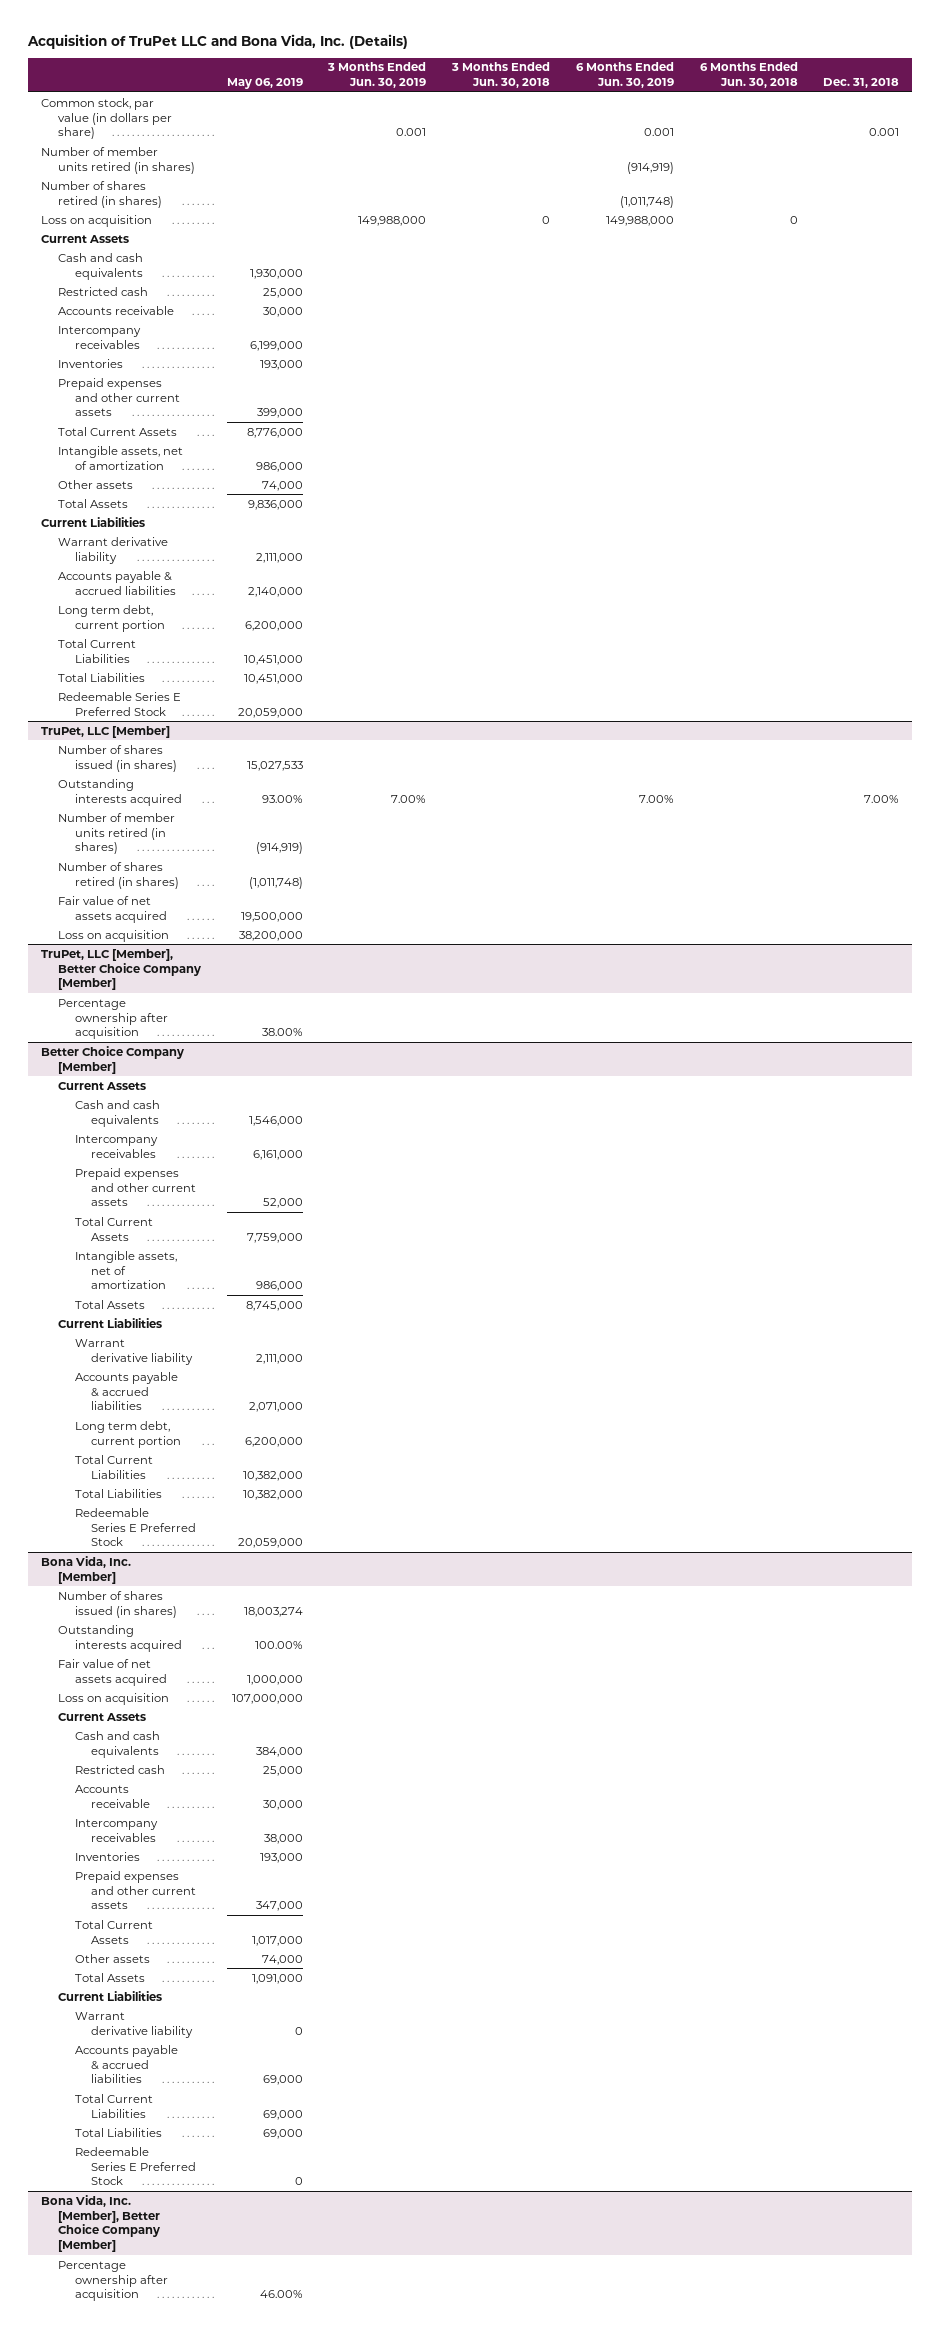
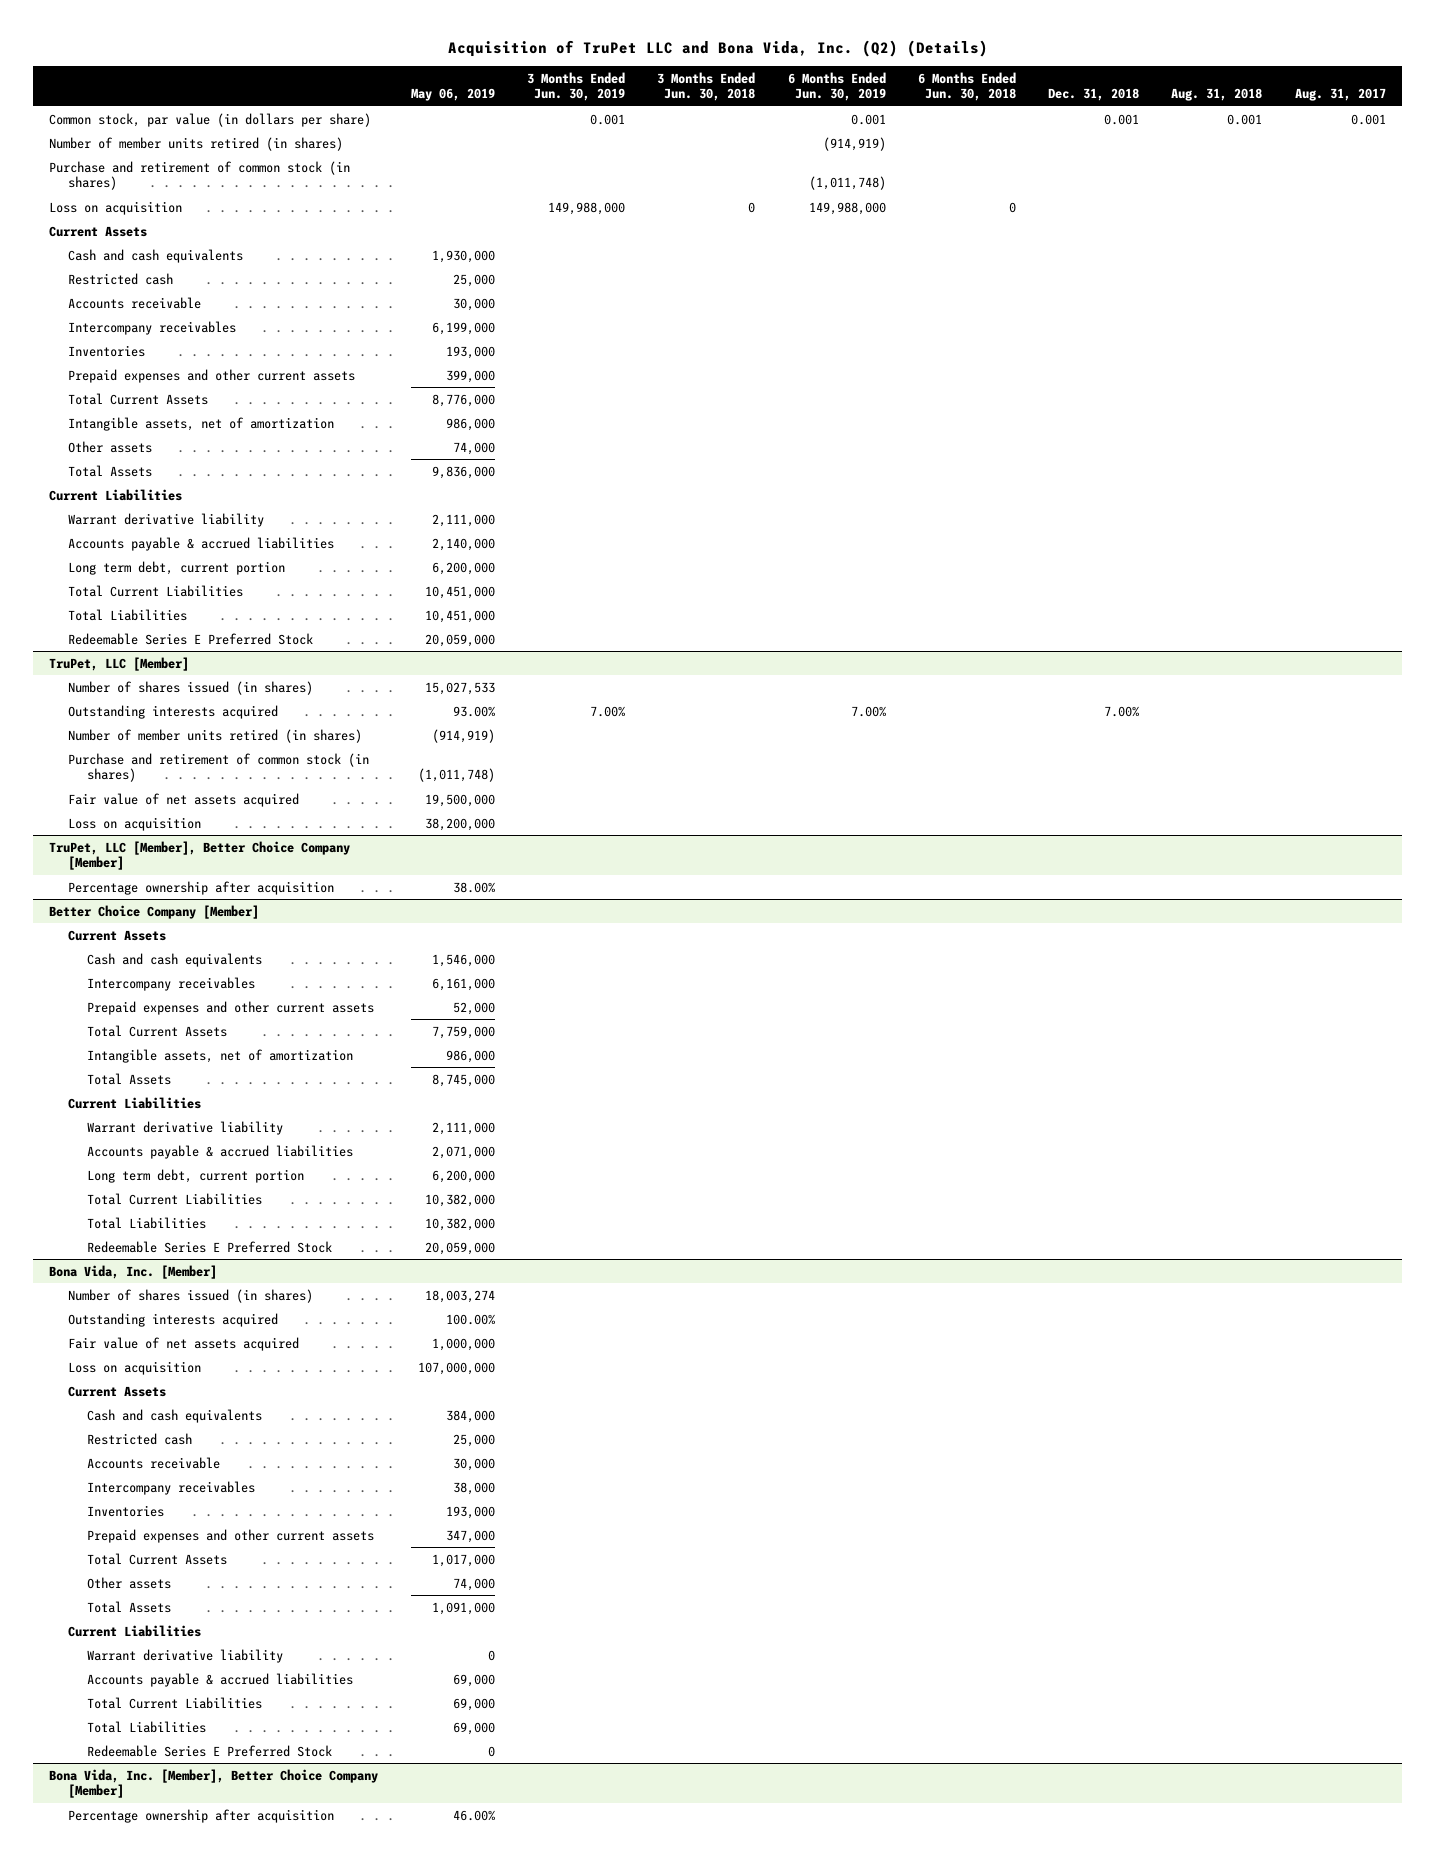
- Acquisition of TruPet LLC and Bona Vida, Inc. (Details)
+ Acquisition of TruPet LLC and Bona Vida, Inc. (Q2) (Details)
- | May 06, 2019 | 3 Months Ended Jun. 30, 2019 | 3 Months Ended Jun. 30, 2018 | 6 Months Ended Jun. 30, 2019 | 6 Months Ended Jun. 30, 2018 | Dec. 31, 2018
+ | May 06, 2019 | 3 Months Ended Jun. 30, 2019 | 3 Months Ended Jun. 30, 2018 | 6 Months Ended Jun. 30, 2019 | 6 Months Ended Jun. 30, 2018 | Dec. 31, 2018 | Aug. 31, 2018 | Aug. 31, 2017
- Number of shares retired (in shares) | | | | (1,011,748) | |
+ Purchase and retirement of common stock (in shares) | | | | (1,011,748) | | | |
@ TruPet, LLC [Member]
- Number of shares retired (in shares) | (1,011,748) | | | | |
+ Purchase and retirement of common stock (in shares) | (1,011,748) | | | | | | |

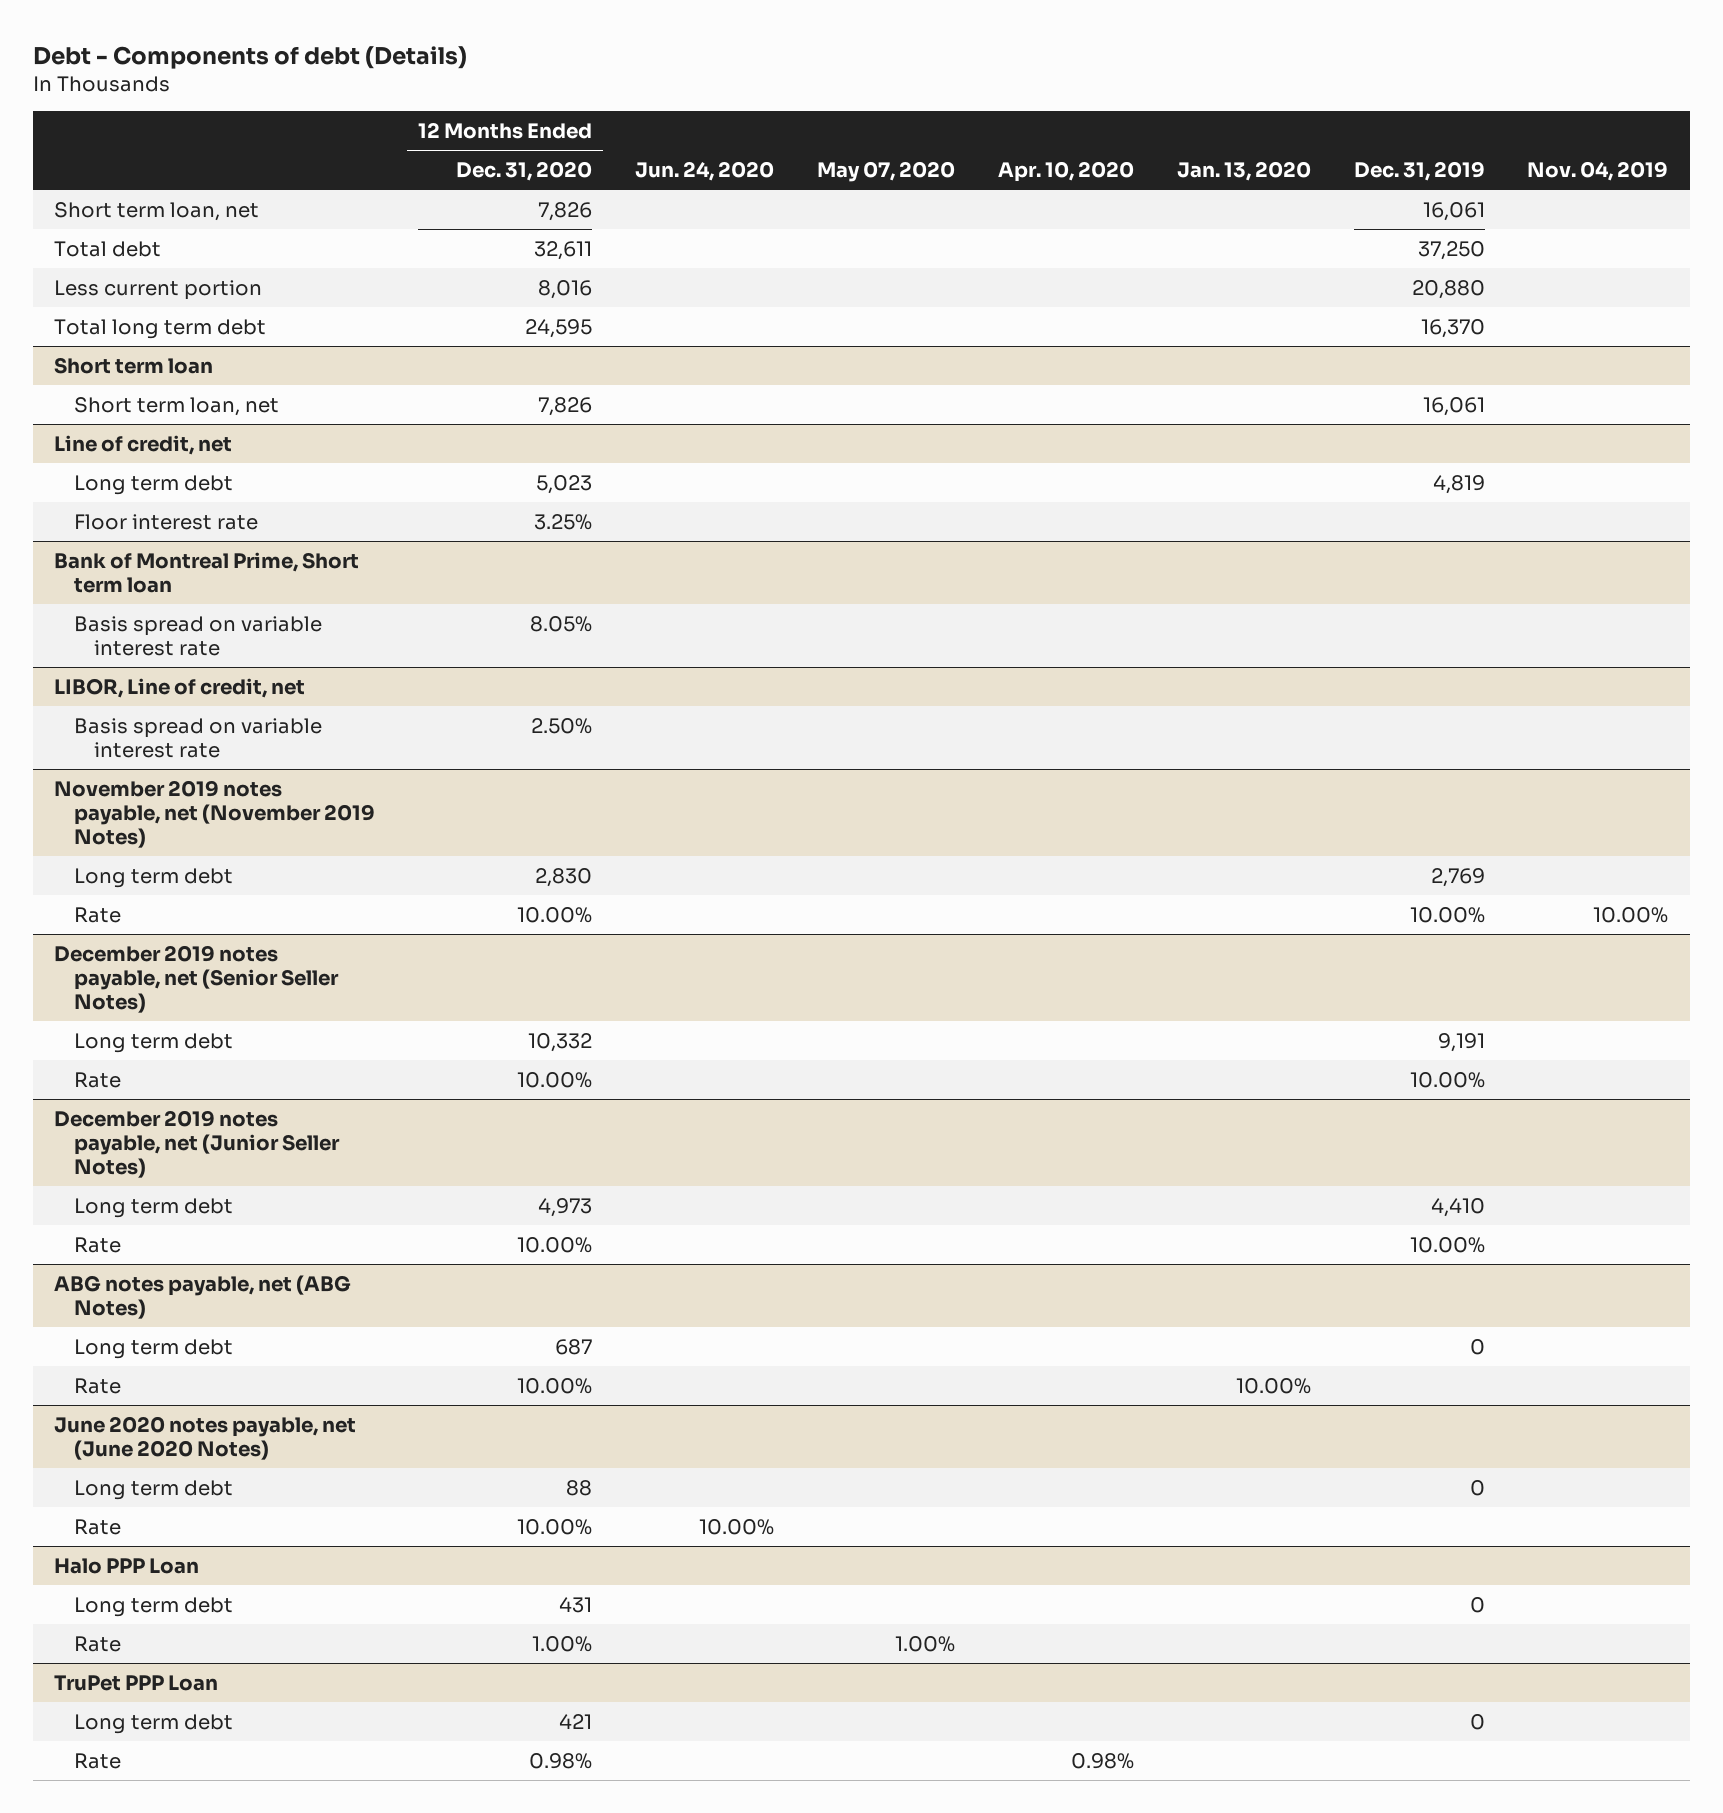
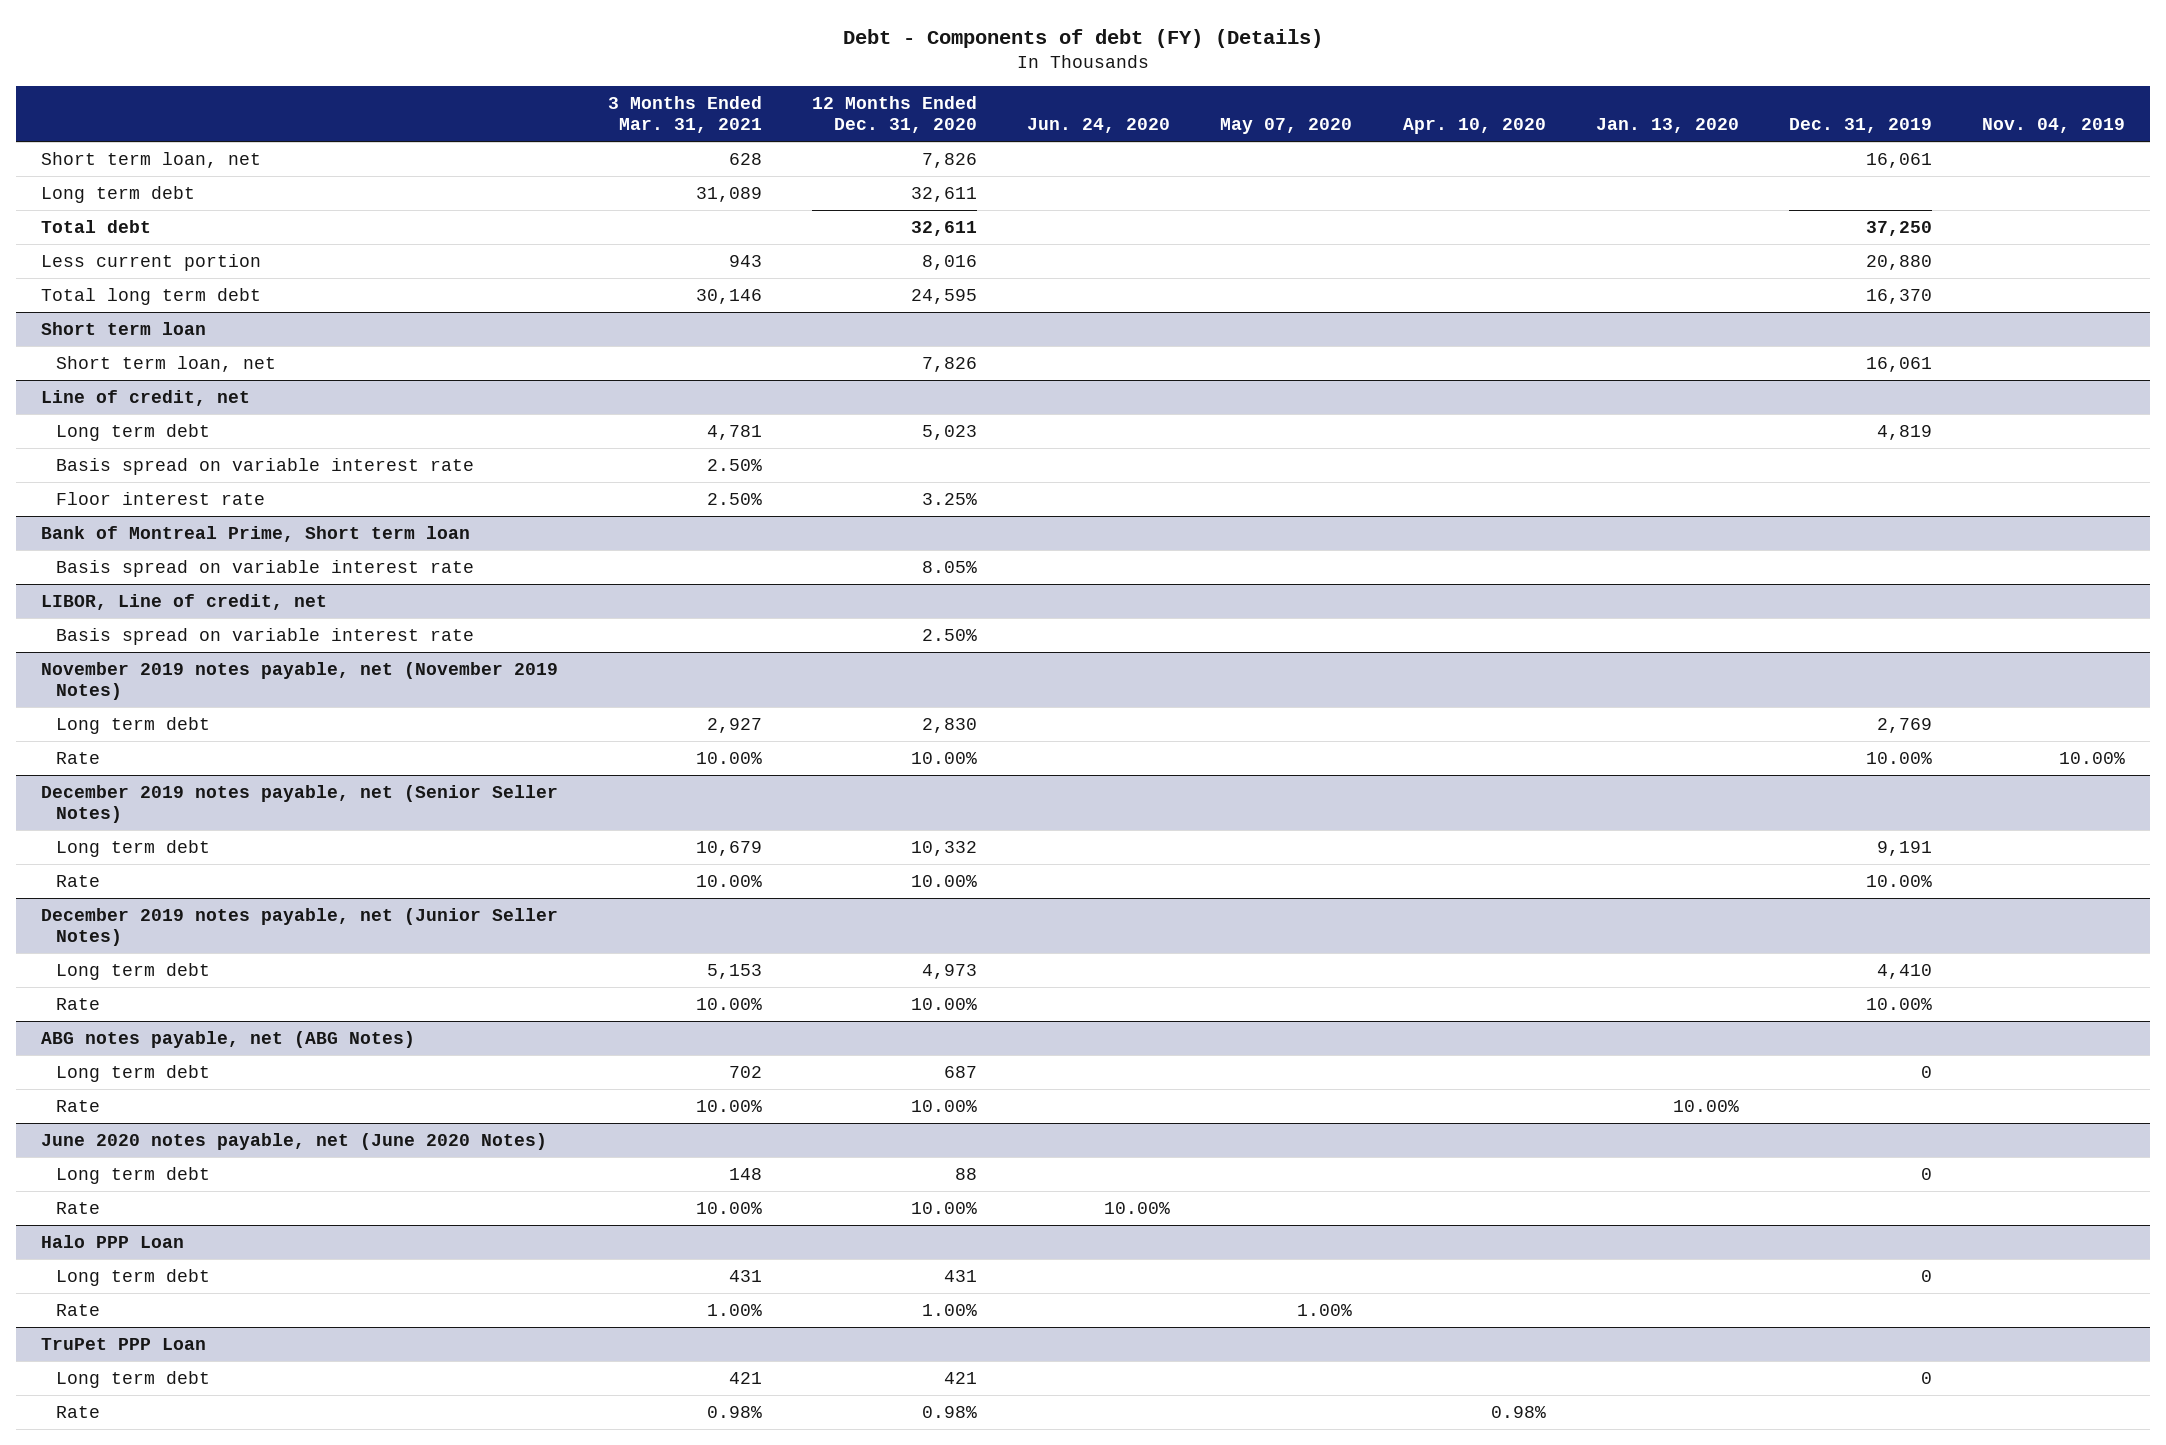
- Debt - Components of debt (Details)
+ Debt - Components of debt (FY) (Details)
- | 12 Months Ended Dec. 31, 2020 | Jun. 24, 2020 | May 07, 2020 | Apr. 10, 2020 | Jan. 13, 2020 | Dec. 31, 2019 | Nov. 04, 2019
+ | 3 Months Ended Mar. 31, 2021 | 12 Months Ended Dec. 31, 2020 | Jun. 24, 2020 | May 07, 2020 | Apr. 10, 2020 | Jan. 13, 2020 | Dec. 31, 2019 | Nov. 04, 2019
+ Long term debt | 31,089 | 32,611 | | | | | |
@ Line of credit, net
+ Basis spread on variable interest rate | 2.50% | | | | | | |

